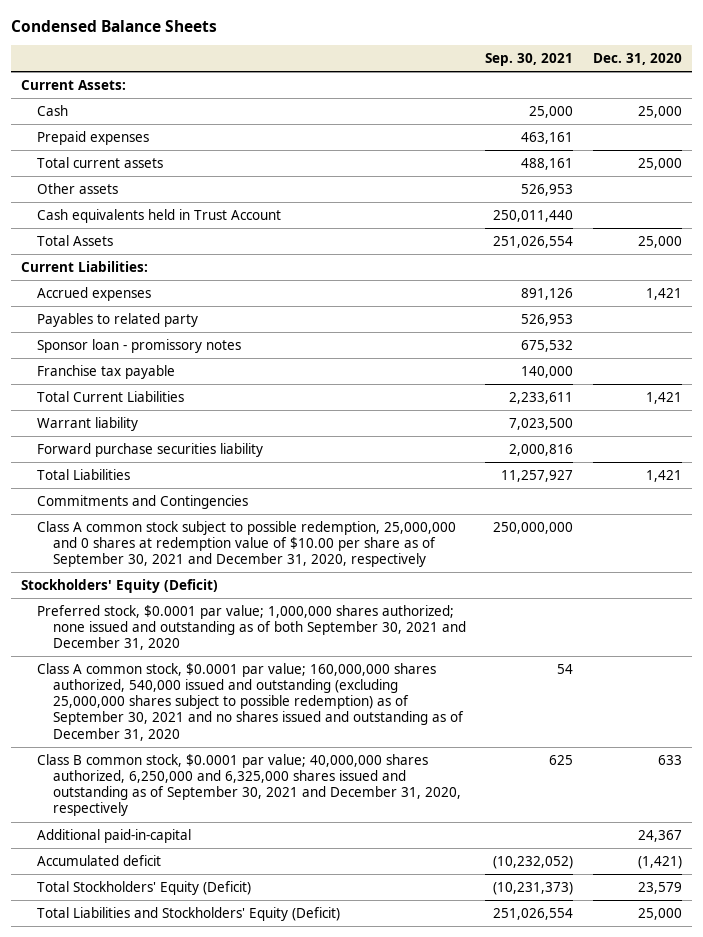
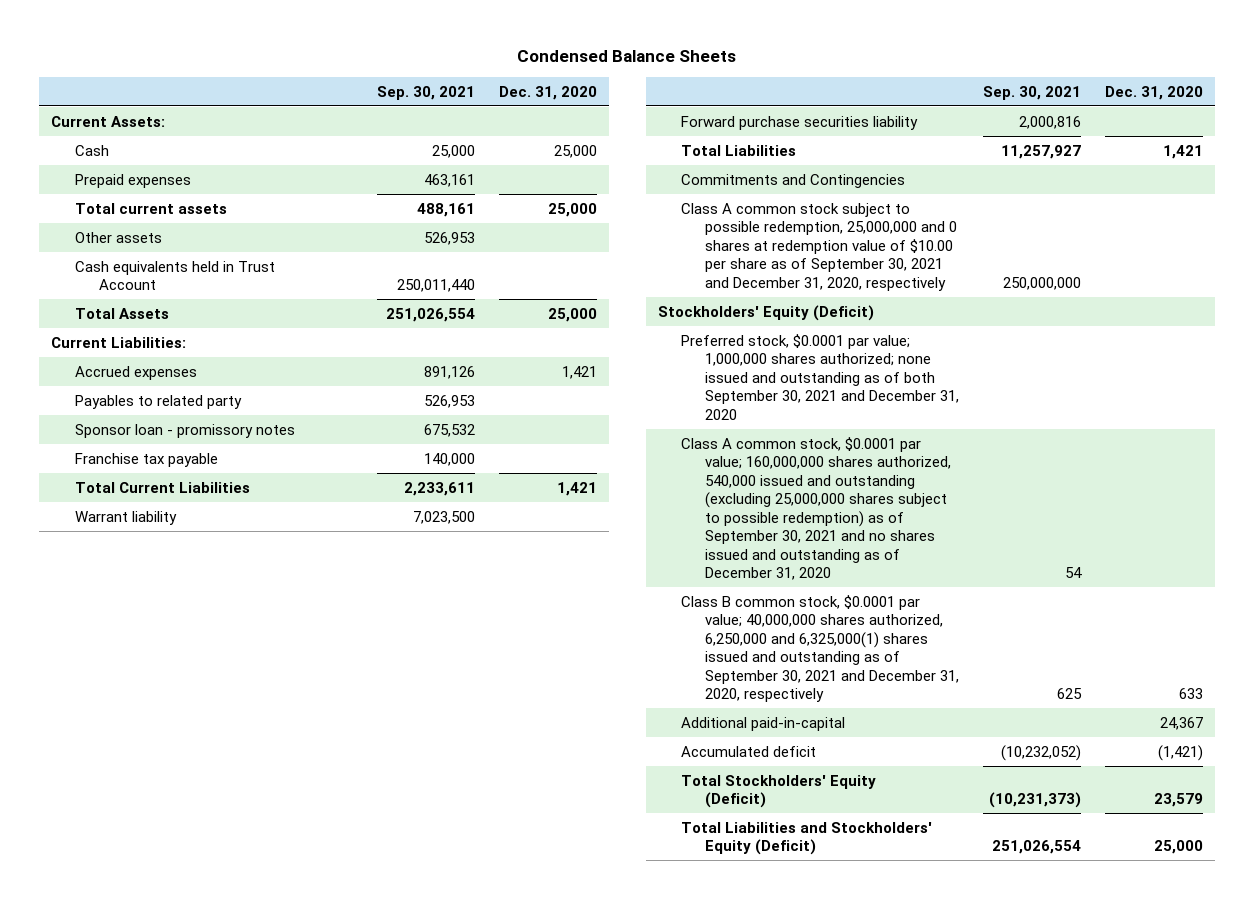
- Class B common stock, $0.0001 par value; 40,000,000 shares authorized, 6,250,000 and 6,325,000 shares issued and outstanding as of September 30, 2021 and December 31, 2020, respectively | 625 | 633
+ Class B common stock, $0.0001 par value; 40,000,000 shares authorized, 6,250,000 and 6,325,000(1) shares issued and outstanding as of September 30, 2021 and December 31, 2020, respectively | 625 | 633

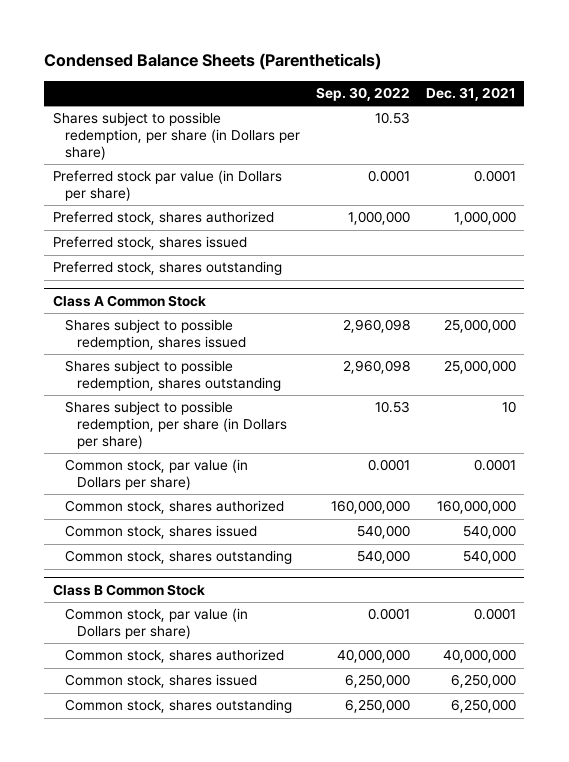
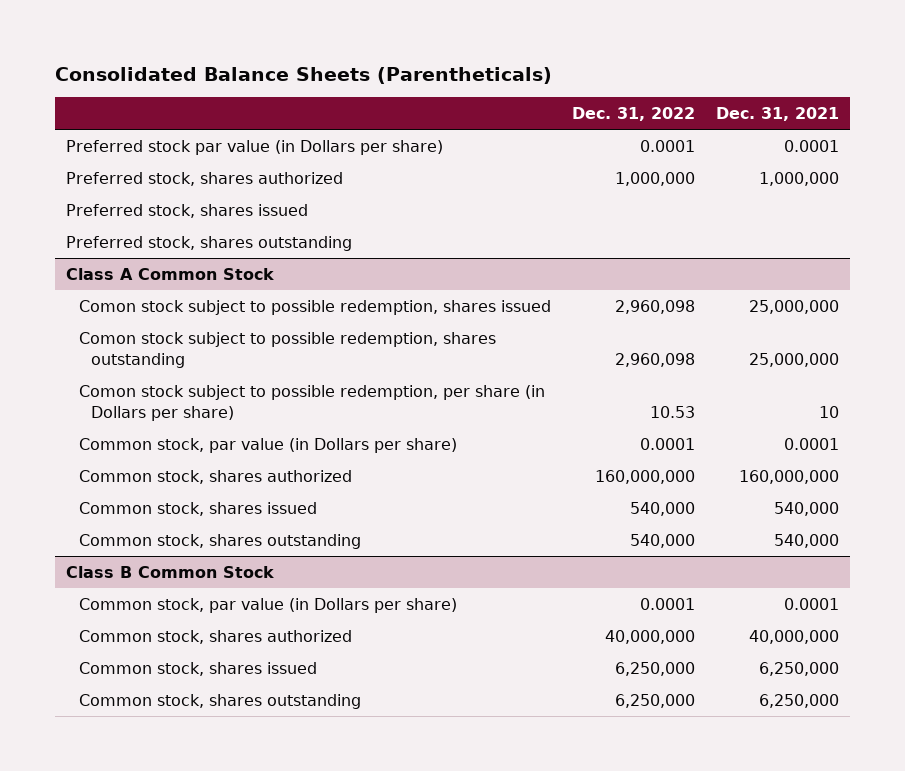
- Condensed Balance Sheets (Parentheticals)
+ Consolidated Balance Sheets (Parentheticals)
- | Sep. 30, 2022 | Dec. 31, 2021
+ | Dec. 31, 2022 | Dec. 31, 2021
- Shares subject to possible redemption, per share (in Dollars per share) | 10.53 |
@ Class A Common Stock
- Shares subject to possible redemption, shares issued | 2,960,098 | 25,000,000
- Shares subject to possible redemption, shares outstanding | 2,960,098 | 25,000,000
- Shares subject to possible redemption, per share (in Dollars per share) | 10.53 | 10
+ Comon stock subject to possible redemption, shares issued | 2,960,098 | 25,000,000
+ Comon stock subject to possible redemption, shares outstanding | 2,960,098 | 25,000,000
+ Comon stock subject to possible redemption, per share (in Dollars per share) | 10.53 | 10

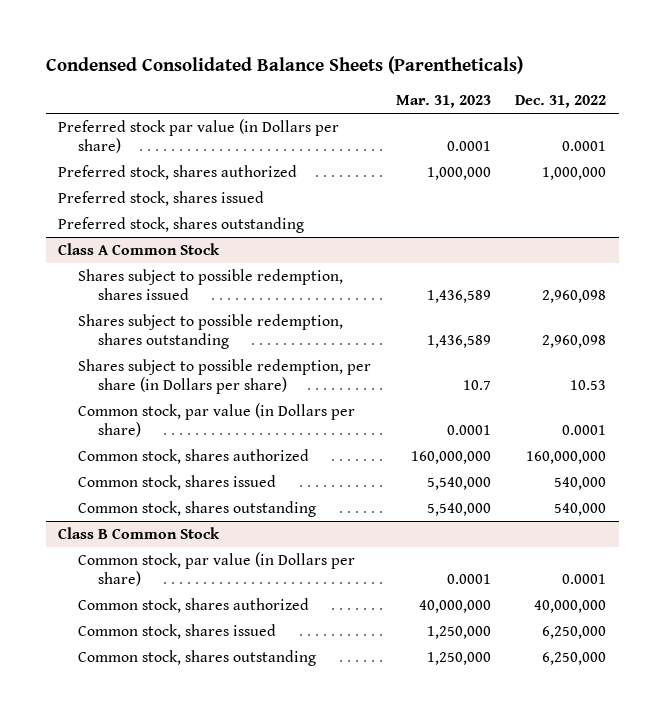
- Consolidated Balance Sheets (Parentheticals)
+ Condensed Consolidated Balance Sheets (Parentheticals)
- | Dec. 31, 2022 | Dec. 31, 2021
+ | Mar. 31, 2023 | Dec. 31, 2022
@ Class A Common Stock
- Comon stock subject to possible redemption, shares issued | 2,960,098 | 25,000,000
- Comon stock subject to possible redemption, shares outstanding | 2,960,098 | 25,000,000
- Comon stock subject to possible redemption, per share (in Dollars per share) | 10.53 | 10
+ Shares subject to possible redemption, shares issued | 1,436,589 | 2,960,098
+ Shares subject to possible redemption, shares outstanding | 1,436,589 | 2,960,098
+ Shares subject to possible redemption, per share (in Dollars per share) | 10.7 | 10.53

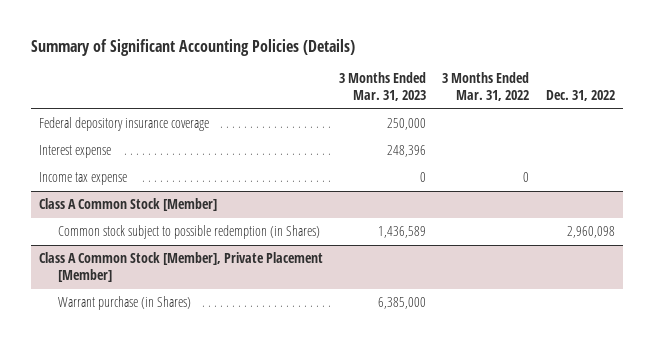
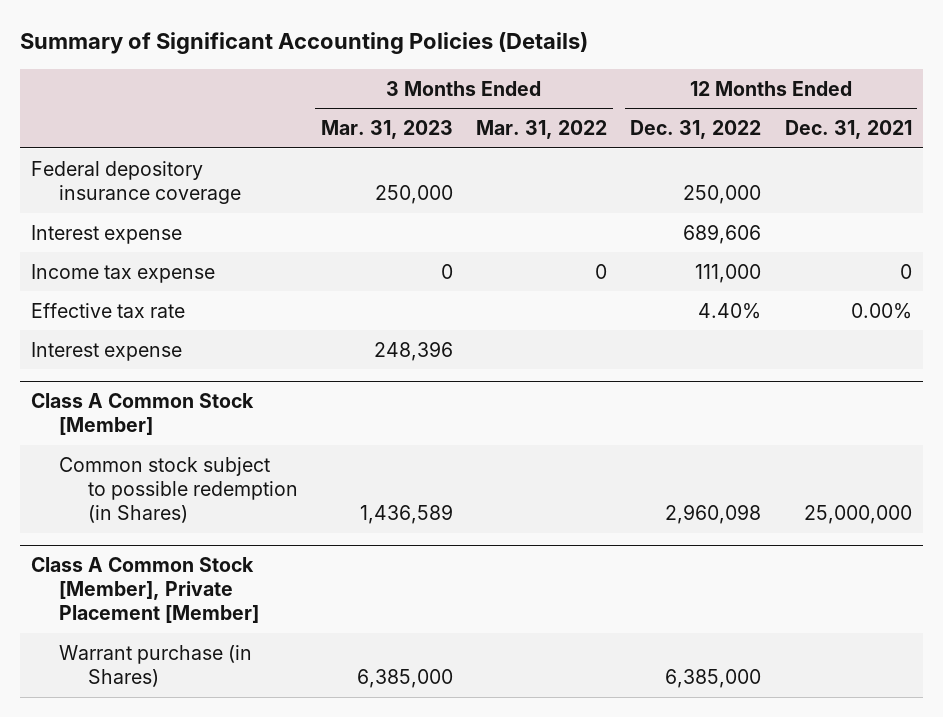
- | 3 Months Ended Mar. 31, 2023 | 3 Months Ended Mar. 31, 2022 | Dec. 31, 2022
+ | 3 Months Ended Mar. 31, 2023 | 3 Months Ended Mar. 31, 2022 | 12 Months Ended Dec. 31, 2022 | 12 Months Ended Dec. 31, 2021
+ Interest expense | | | 689,606 |
+ Effective tax rate | | | 4.40% | 0.00%
moved down: Interest expense | 248,396 | | |

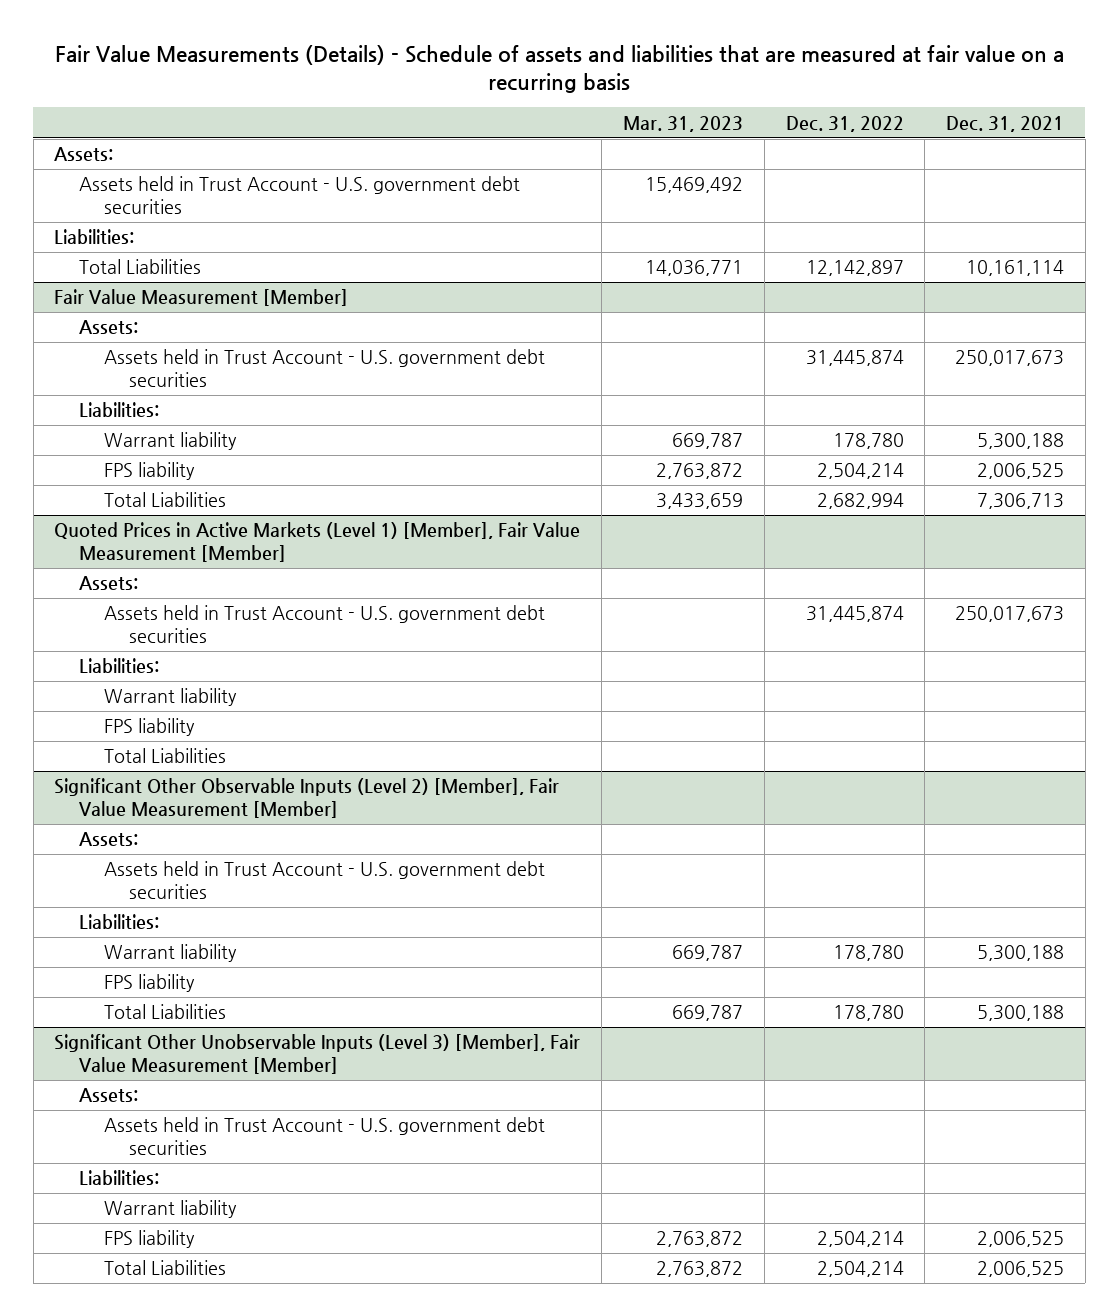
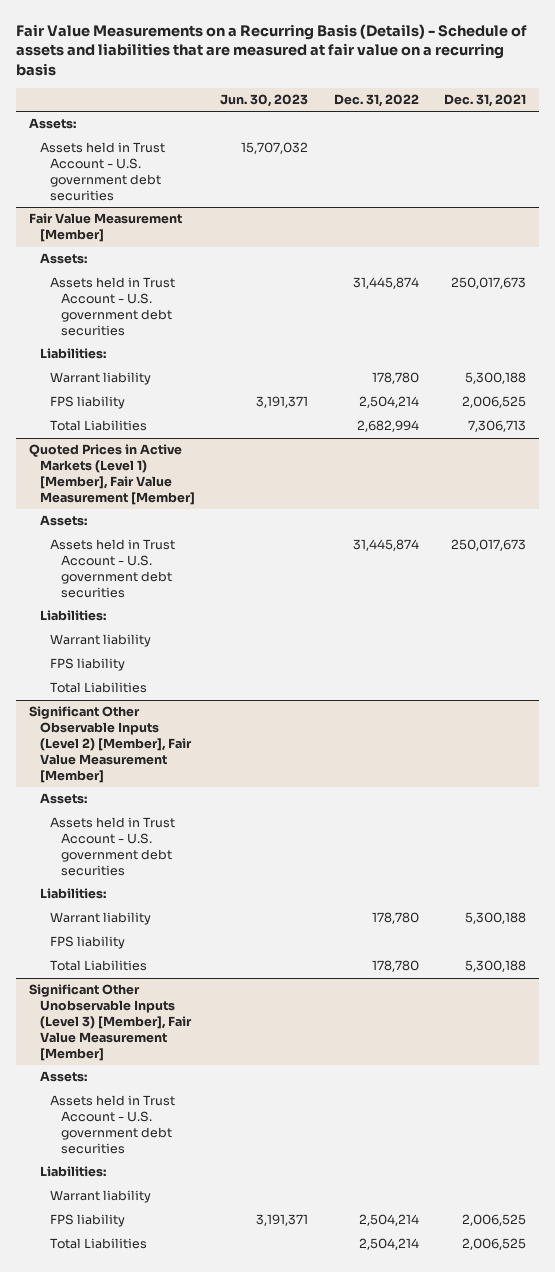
- Fair Value Measurements (Details) - Schedule of assets and liabilities that are measured at fair value on a recurring basis
+ Fair Value Measurements on a Recurring Basis (Details) - Schedule of assets and liabilities that are measured at fair value on a recurring basis
- | Mar. 31, 2023 | Dec. 31, 2022 | Dec. 31, 2021
+ | Jun. 30, 2023 | Dec. 31, 2022 | Dec. 31, 2021
- Liabilities:
- Total Liabilities | 14,036,771 | 12,142,897 | 10,161,114

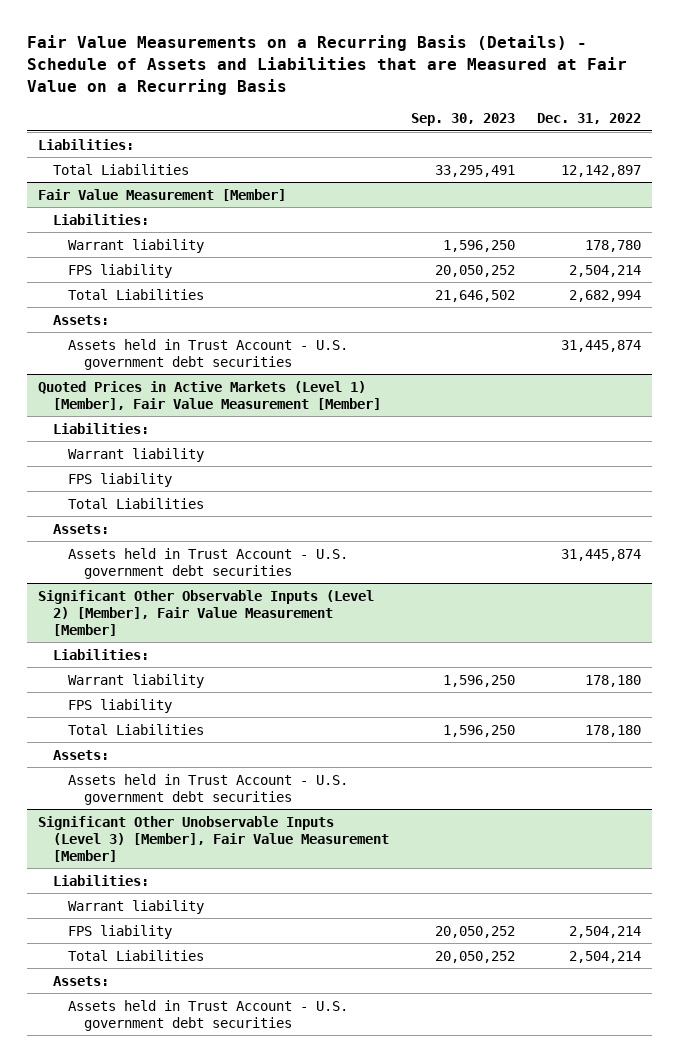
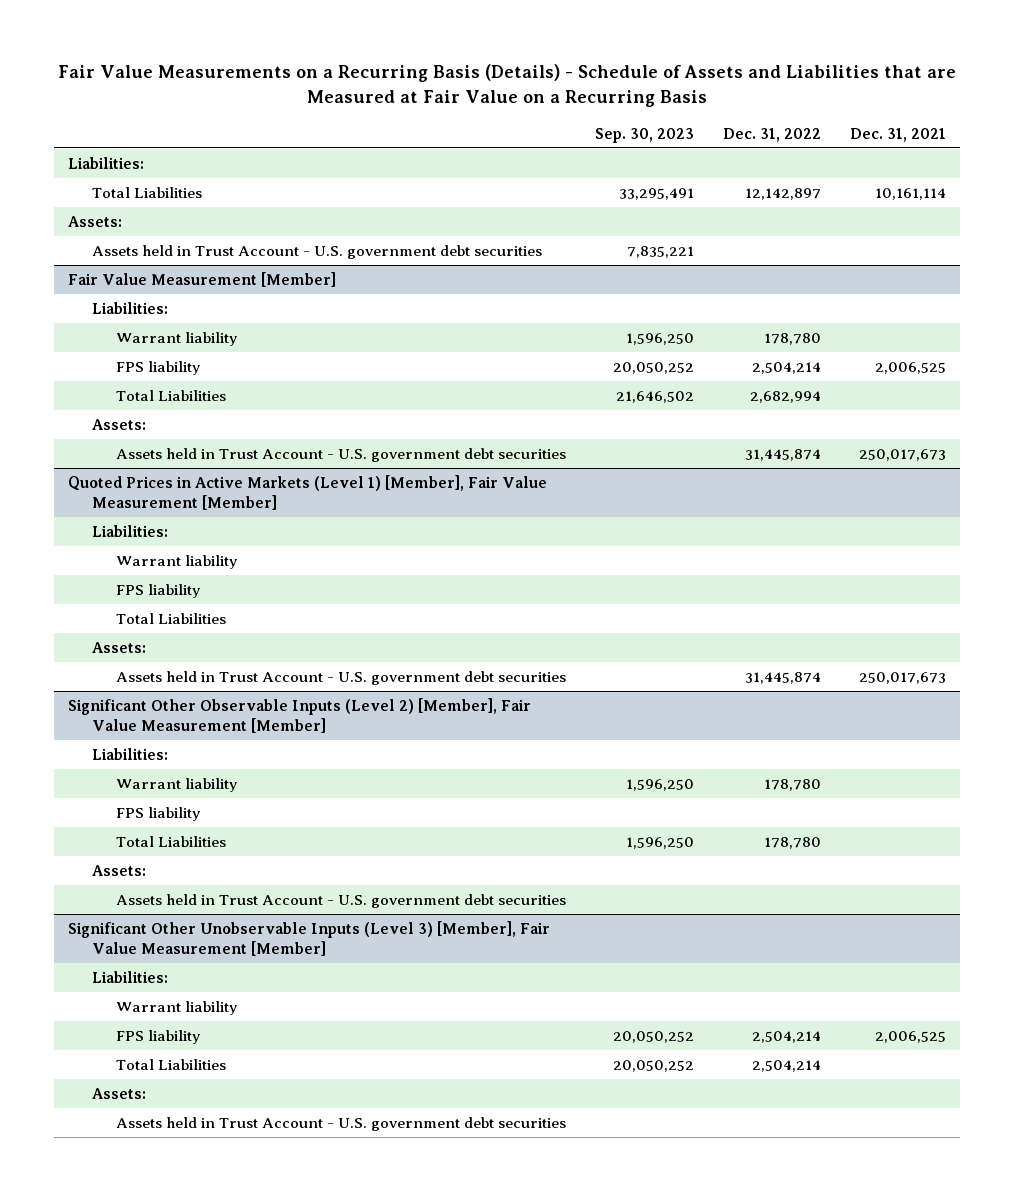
- | Sep. 30, 2023 | Dec. 31, 2022
+ | Sep. 30, 2023 | Dec. 31, 2022 | Dec. 31, 2021
+ Assets:
+ Assets held in Trust Account - U.S. government debt securities | 7,835,221 | |
@ Significant Other Observable Inputs (Level 2) [Member], Fair Value Measurement [Member]
- Warrant liability | 1,596,250 | 178,180
+ Warrant liability | 1,596,250 | 178,780 |
- Total Liabilities | 1,596,250 | 178,180
+ Total Liabilities | 1,596,250 | 178,780 |

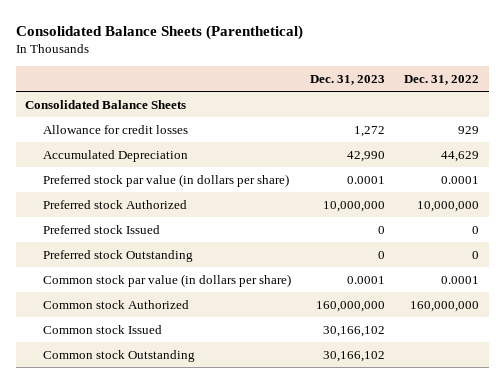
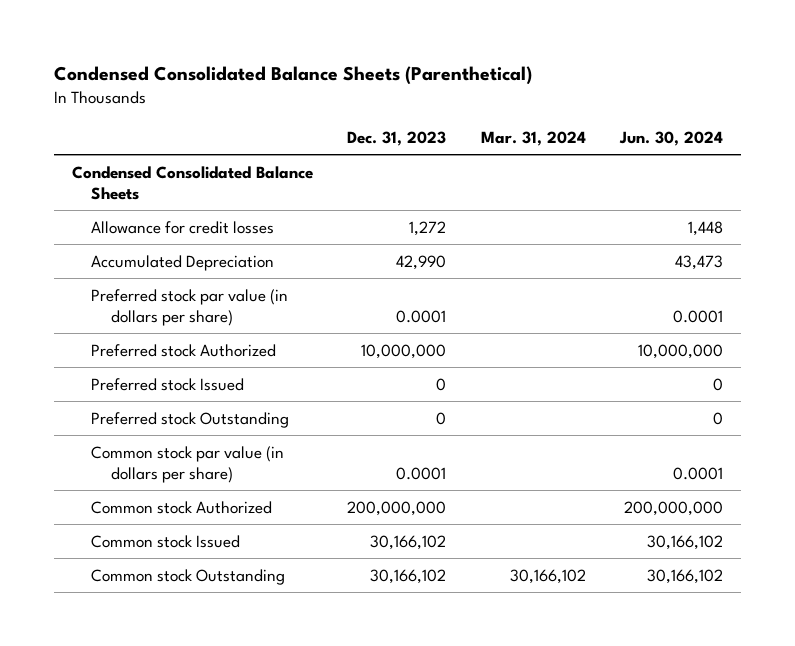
- Consolidated Balance Sheets (Parenthetical)
+ Condensed Consolidated Balance Sheets (Parenthetical)
- | Dec. 31, 2023 | Dec. 31, 2022
+ | Dec. 31, 2023 | Mar. 31, 2024 | Jun. 30, 2024
- Consolidated Balance Sheets
+ Condensed Consolidated Balance Sheets
- Common stock Authorized | 160,000,000 | 160,000,000
+ Common stock Authorized | 200,000,000 | | 200,000,000

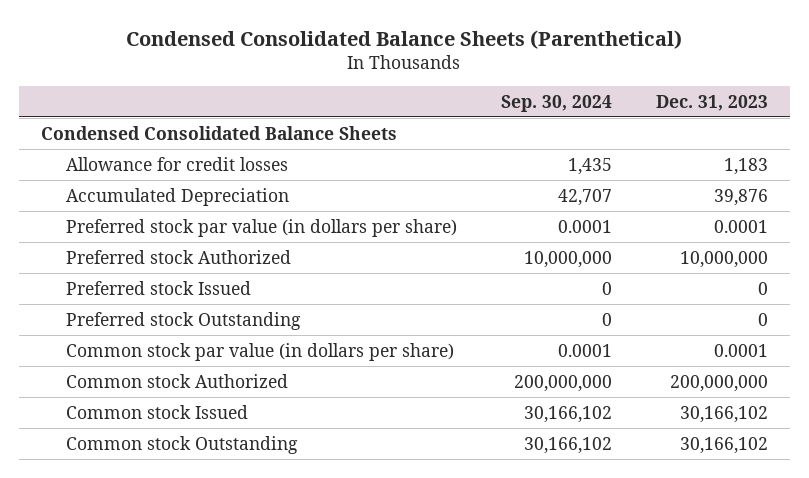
- | Dec. 31, 2023 | Mar. 31, 2024 | Jun. 30, 2024
+ | Sep. 30, 2024 | Dec. 31, 2023
- Allowance for credit losses | 1,272 | | 1,448
- Accumulated Depreciation | 42,990 | | 43,473
+ Allowance for credit losses | 1,435 | 1,183
+ Accumulated Depreciation | 42,707 | 39,876

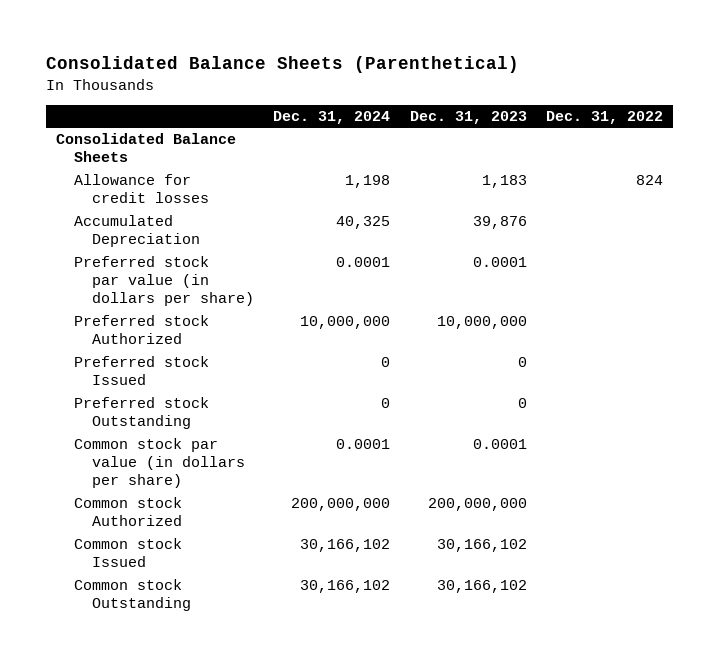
- Condensed Consolidated Balance Sheets (Parenthetical)
+ Consolidated Balance Sheets (Parenthetical)
- | Sep. 30, 2024 | Dec. 31, 2023
+ | Dec. 31, 2024 | Dec. 31, 2023 | Dec. 31, 2022
- Condensed Consolidated Balance Sheets
+ Consolidated Balance Sheets

